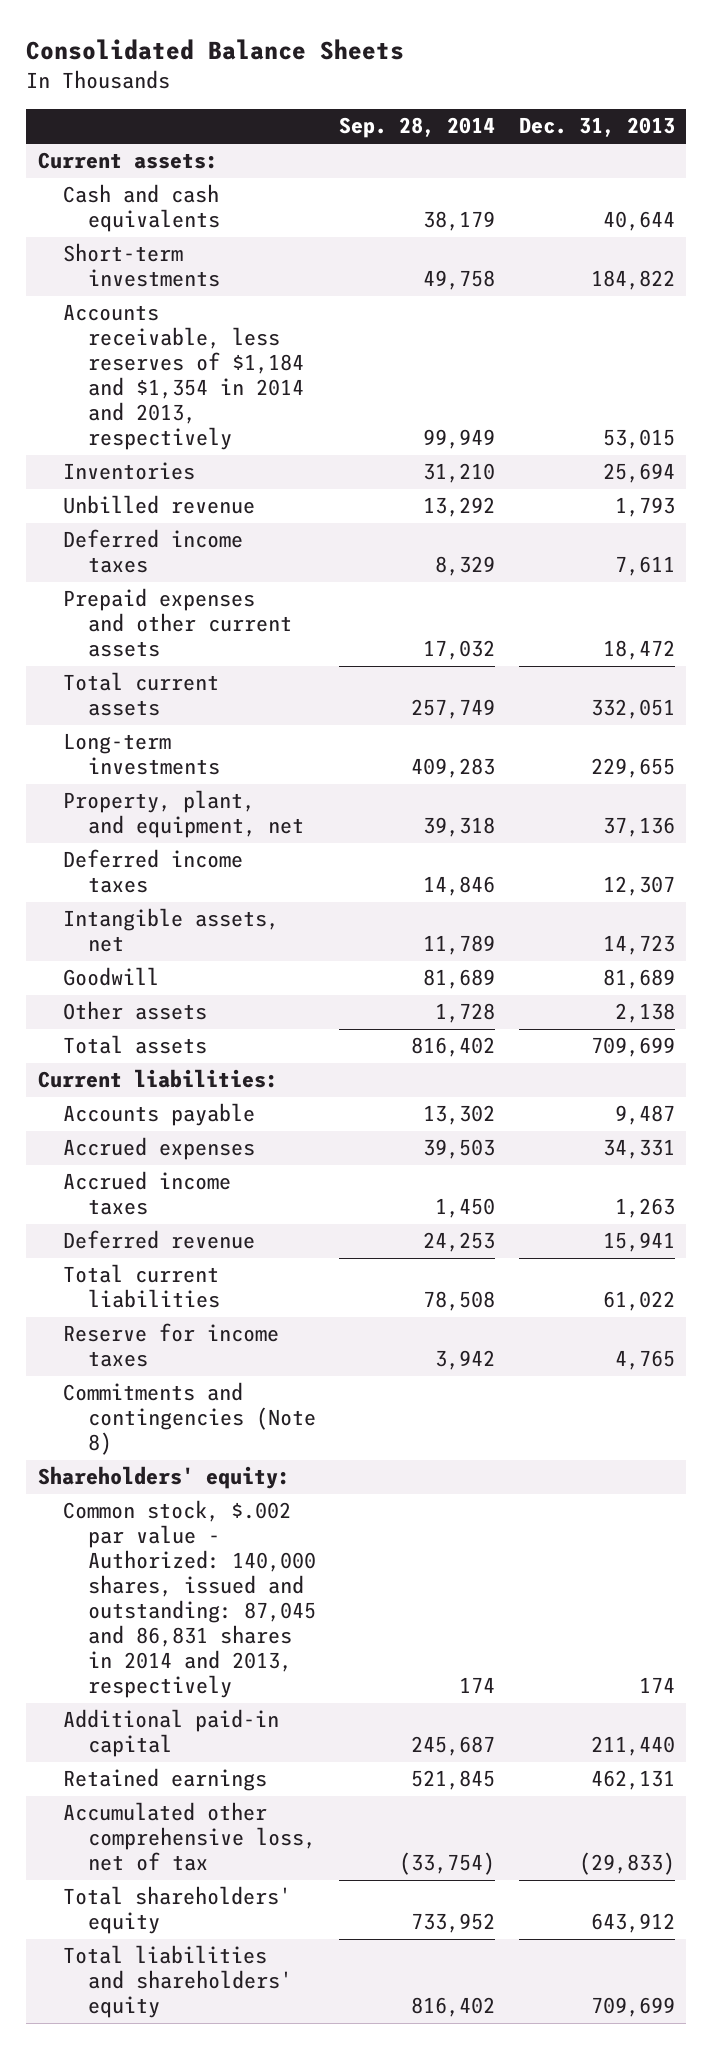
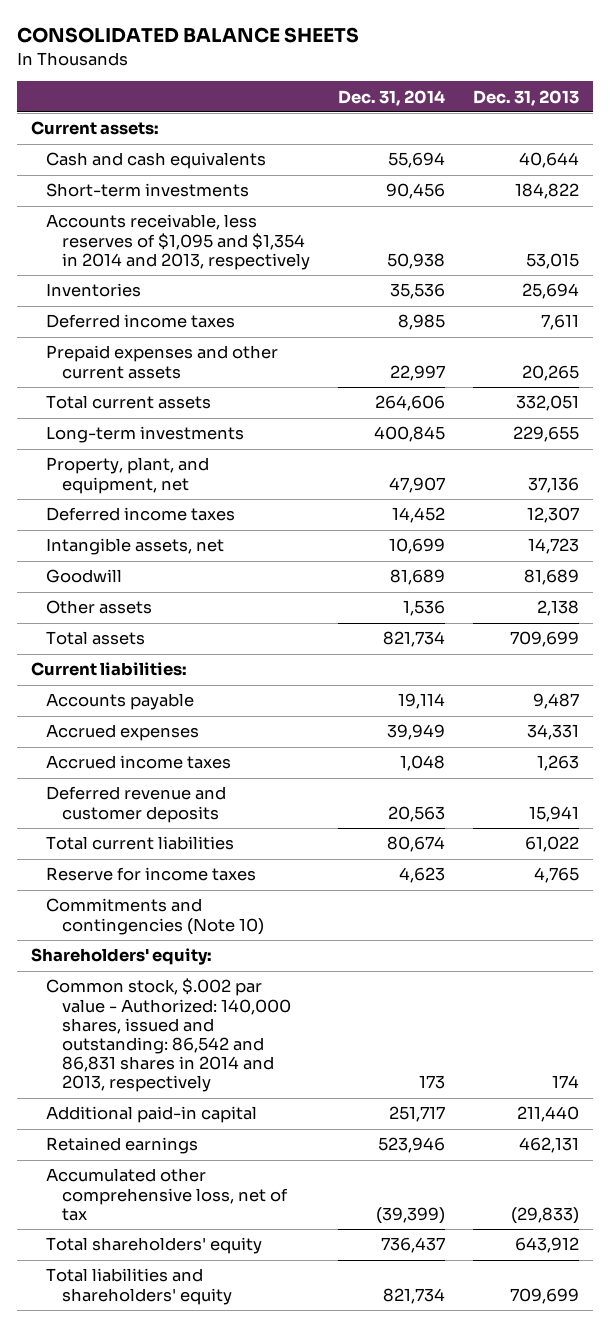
- Consolidated Balance Sheets
+ CONSOLIDATED BALANCE SHEETS
- | Sep. 28, 2014 | Dec. 31, 2013
+ | Dec. 31, 2014 | Dec. 31, 2013
- Accounts receivable, less reserves of $1,184 and $1,354 in 2014 and 2013, respectively | 99,949 | 53,015
+ Accounts receivable, less reserves of $1,095 and $1,354 in 2014 and 2013, respectively | 50,938 | 53,015
- Unbilled revenue | 13,292 | 1,793
- Prepaid expenses and other current assets | 17,032 | 18,472
+ Prepaid expenses and other current assets | 22,997 | 20,265
- Deferred revenue | 24,253 | 15,941
+ Deferred revenue and customer deposits | 20,563 | 15,941
- Commitments and contingencies (Note 8)
+ Commitments and contingencies (Note 10)
- Common stock, $.002 par value - Authorized: 140,000 shares, issued and outstanding: 87,045 and 86,831 shares in 2014 and 2013, respectively | 174 | 174
+ Common stock, $.002 par value - Authorized: 140,000 shares, issued and outstanding: 86,542 and 86,831 shares in 2014 and 2013, respectively | 173 | 174

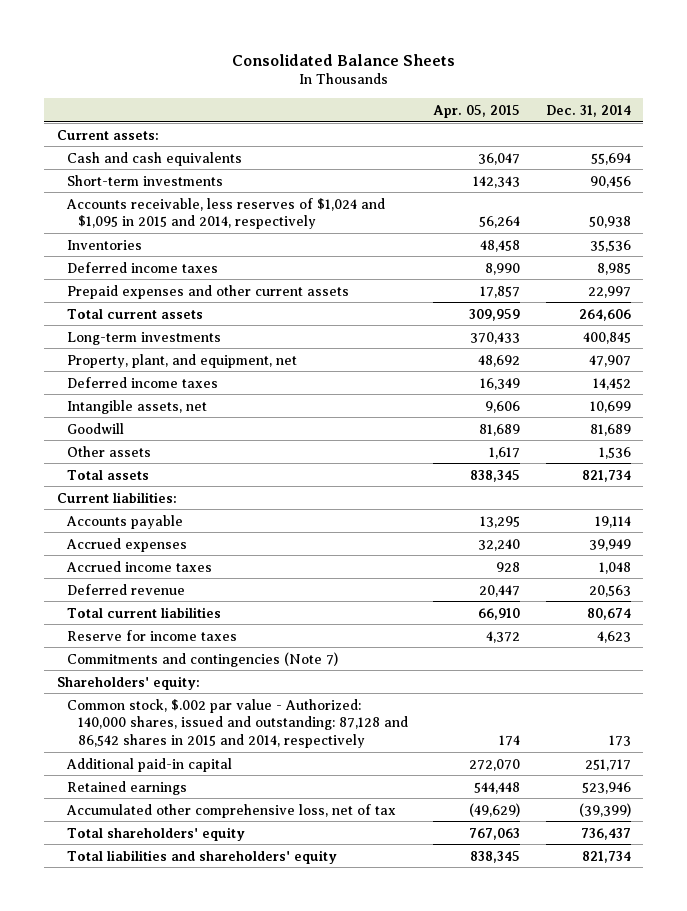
- CONSOLIDATED BALANCE SHEETS
+ Consolidated Balance Sheets
- | Dec. 31, 2014 | Dec. 31, 2013
+ | Apr. 05, 2015 | Dec. 31, 2014
- Accounts receivable, less reserves of $1,095 and $1,354 in 2014 and 2013, respectively | 50,938 | 53,015
+ Accounts receivable, less reserves of $1,024 and $1,095 in 2015 and 2014, respectively | 56,264 | 50,938
- Deferred revenue and customer deposits | 20,563 | 15,941
+ Deferred revenue | 20,447 | 20,563
- Commitments and contingencies (Note 10)
+ Commitments and contingencies (Note 7)
- Common stock, $.002 par value - Authorized: 140,000 shares, issued and outstanding: 86,542 and 86,831 shares in 2014 and 2013, respectively | 173 | 174
+ Common stock, $.002 par value - Authorized: 140,000 shares, issued and outstanding: 87,128 and 86,542 shares in 2015 and 2014, respectively | 174 | 173

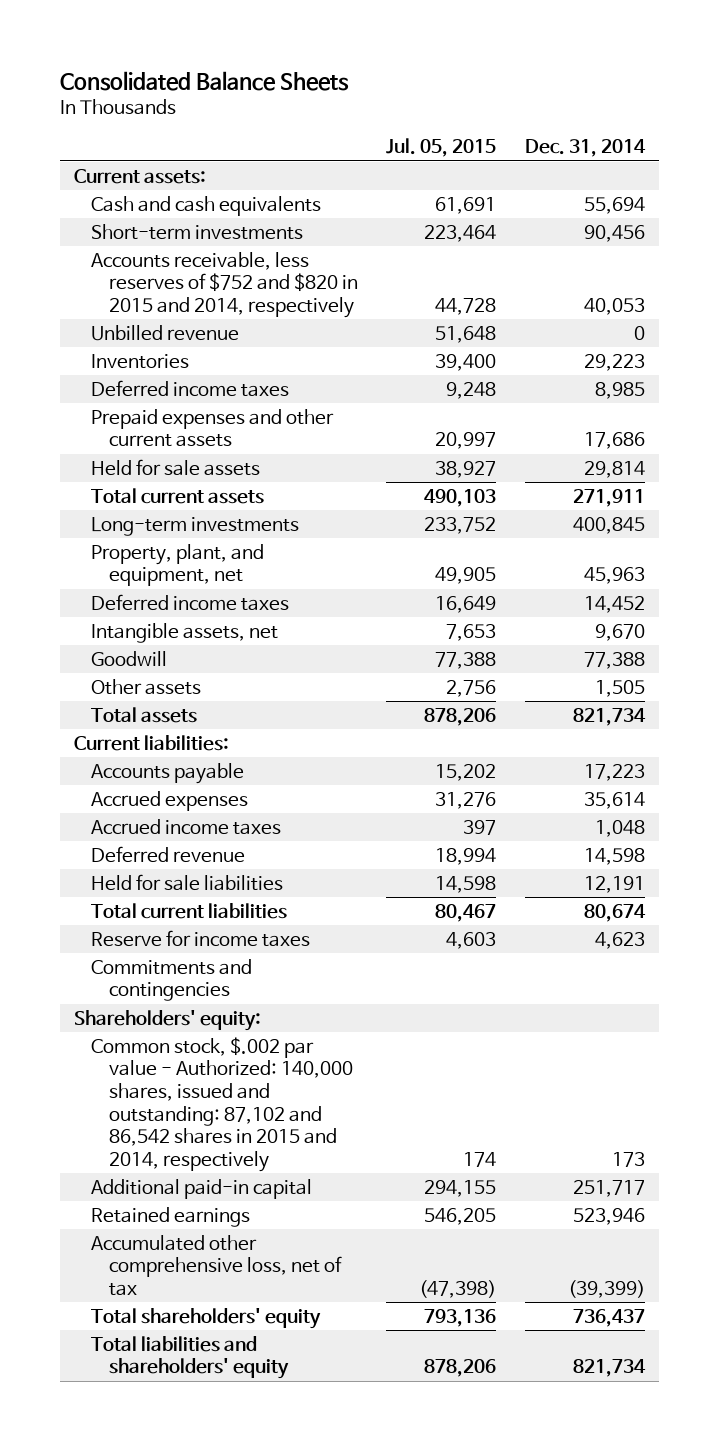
- | Apr. 05, 2015 | Dec. 31, 2014
+ | Jul. 05, 2015 | Dec. 31, 2014
- Accounts receivable, less reserves of $1,024 and $1,095 in 2015 and 2014, respectively | 56,264 | 50,938
- Inventories | 48,458 | 35,536
+ Accounts receivable, less reserves of $752 and $820 in 2015 and 2014, respectively | 44,728 | 40,053
+ Unbilled revenue | 51,648 | 0
+ Inventories | 39,400 | 29,223
- Prepaid expenses and other current assets | 17,857 | 22,997
- Total current assets | 309,959 | 264,606
+ Prepaid expenses and other current assets | 20,997 | 17,686
+ Held for sale assets | 38,927 | 29,814
+ Total current assets | 490,103 | 271,911
- Property, plant, and equipment, net | 48,692 | 47,907
+ Property, plant, and equipment, net | 49,905 | 45,963
- Intangible assets, net | 9,606 | 10,699
- Goodwill | 81,689 | 81,689
- Other assets | 1,617 | 1,536
+ Intangible assets, net | 7,653 | 9,670
+ Goodwill | 77,388 | 77,388
+ Other assets | 2,756 | 1,505
- Accounts payable | 13,295 | 19,114
- Accrued expenses | 32,240 | 39,949
+ Accounts payable | 15,202 | 17,223
+ Accrued expenses | 31,276 | 35,614
- Deferred revenue | 20,447 | 20,563
+ Deferred revenue | 18,994 | 14,598
+ Held for sale liabilities | 14,598 | 12,191
- Commitments and contingencies (Note 7)
+ Commitments and contingencies
- Common stock, $.002 par value - Authorized: 140,000 shares, issued and outstanding: 87,128 and 86,542 shares in 2015 and 2014, respectively | 174 | 173
+ Common stock, $.002 par value - Authorized: 140,000 shares, issued and outstanding: 87,102 and 86,542 shares in 2015 and 2014, respectively | 174 | 173

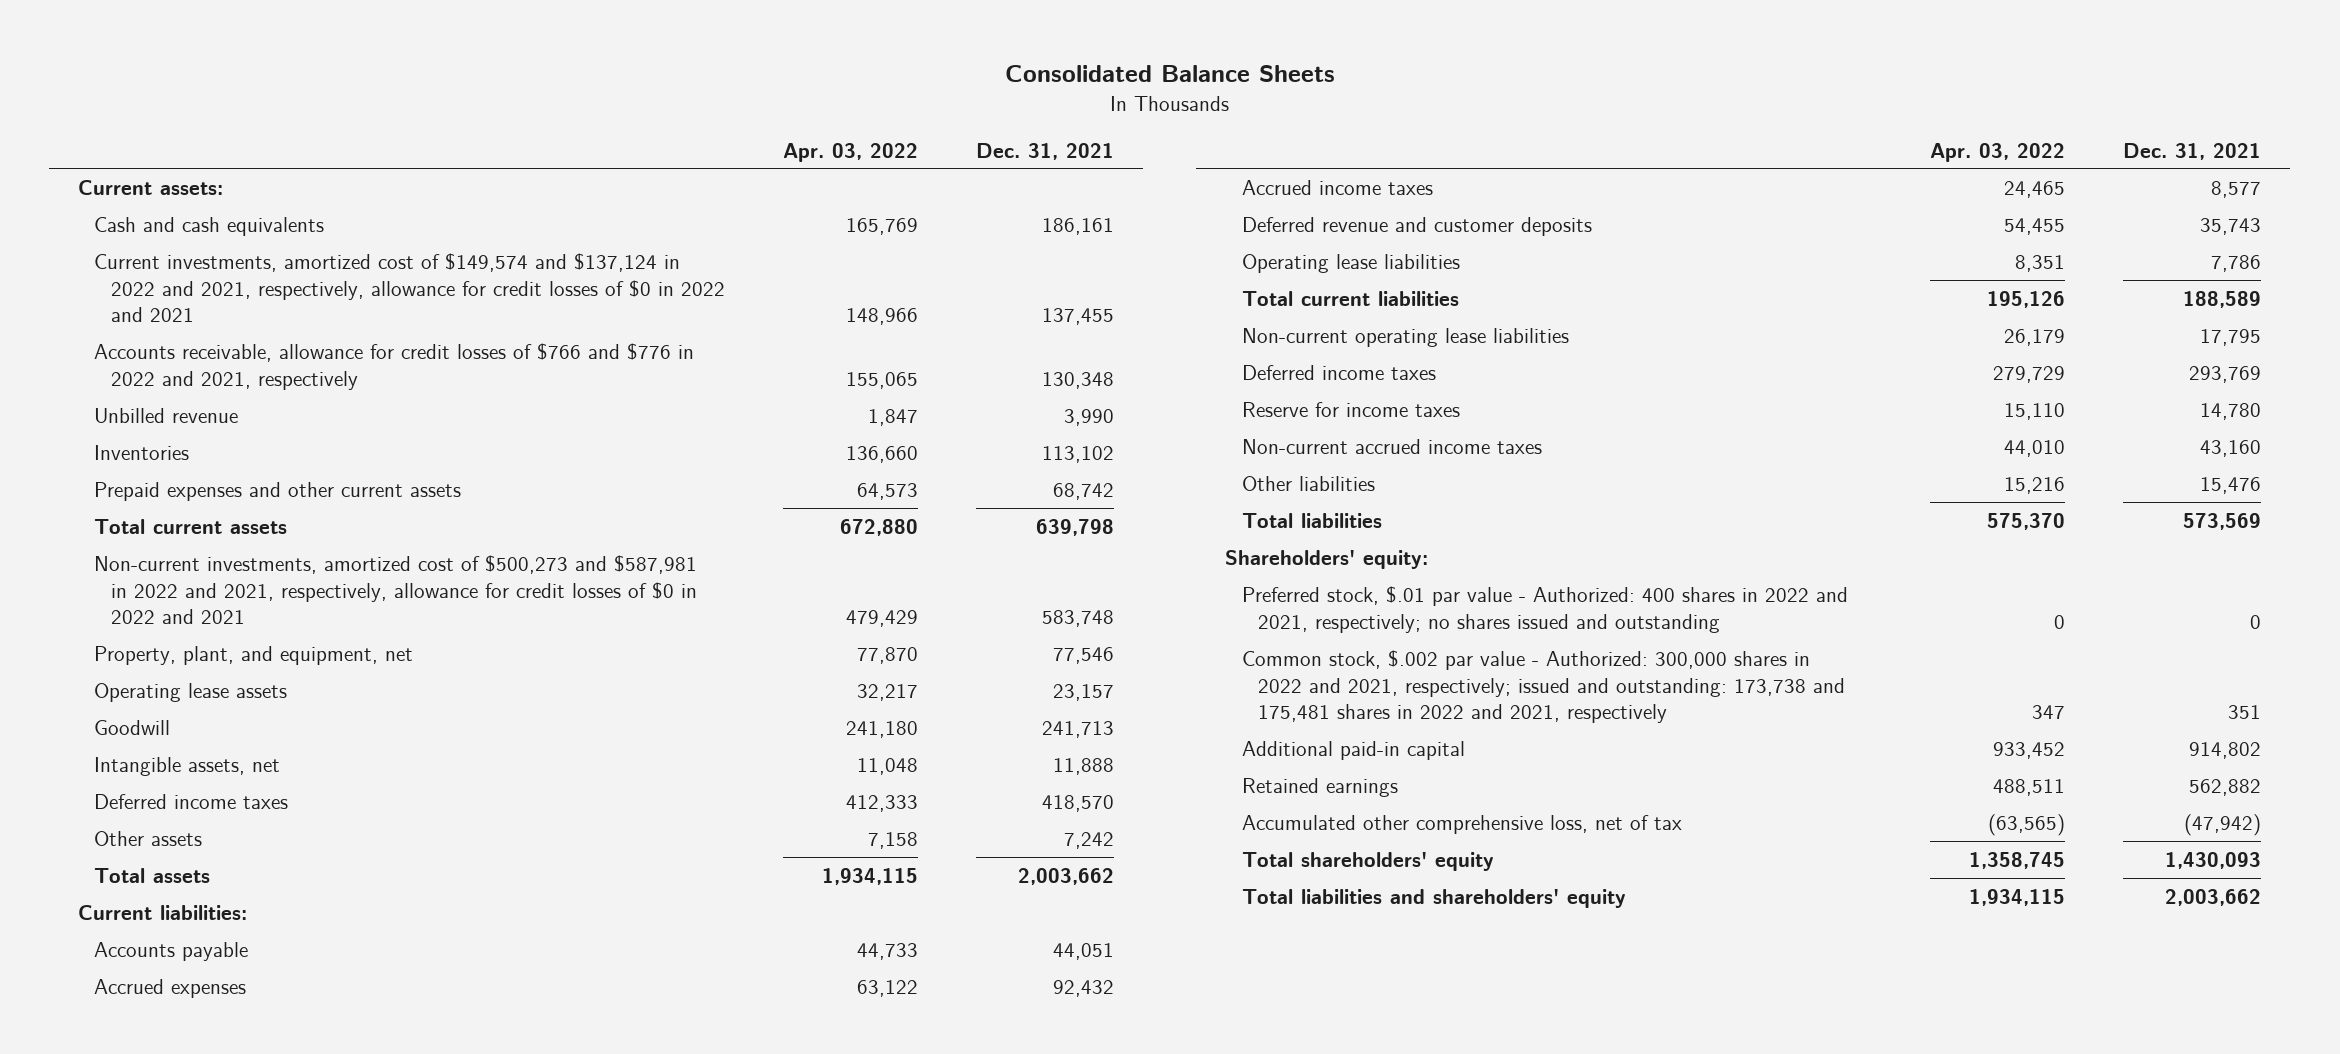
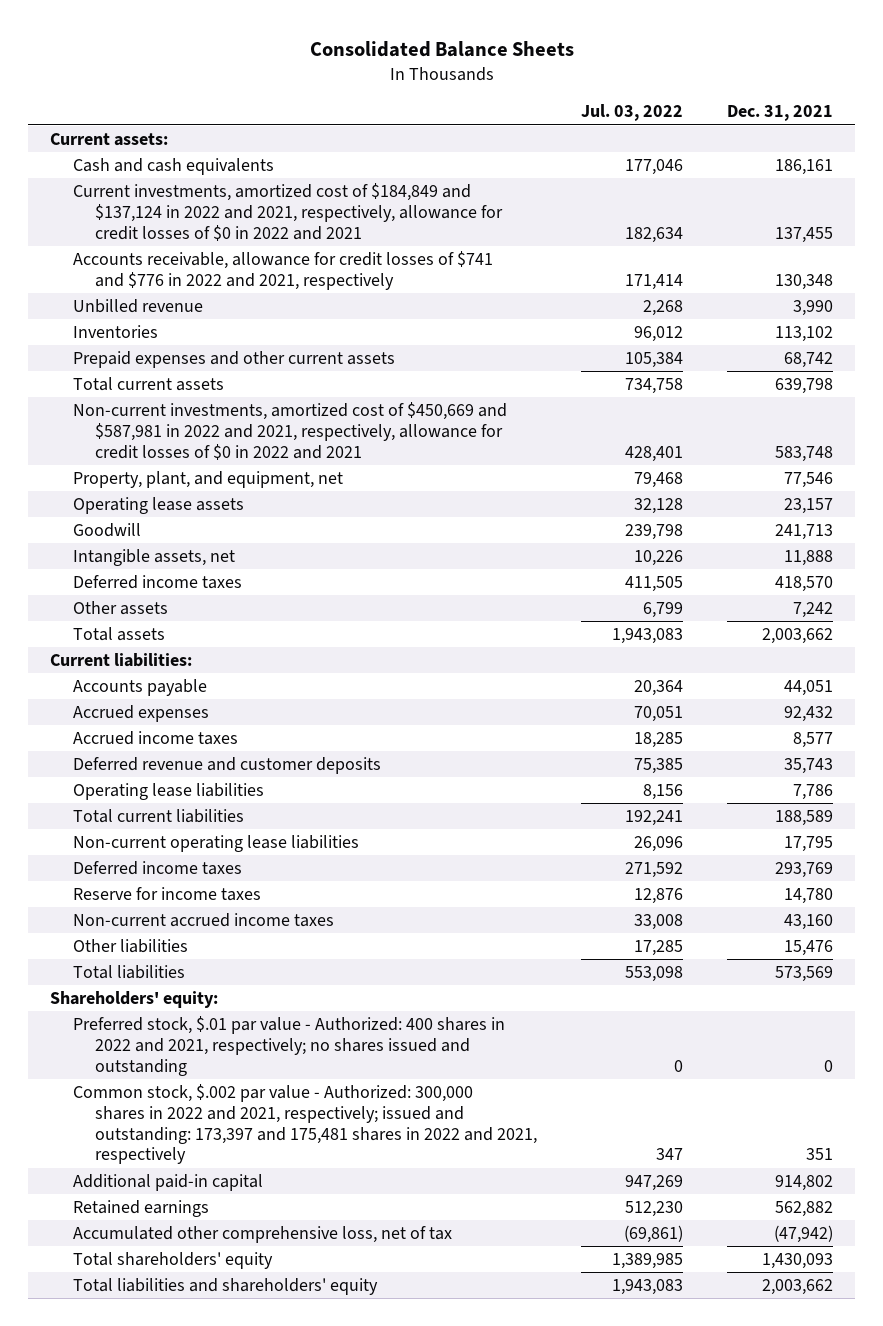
- | Apr. 03, 2022 | Dec. 31, 2021
+ | Jul. 03, 2022 | Dec. 31, 2021
- Current investments, amortized cost of $149,574 and $137,124 in 2022 and 2021, respectively, allowance for credit losses of $0 in 2022 and 2021 | 148,966 | 137,455
- Accounts receivable, allowance for credit losses of $766 and $776 in 2022 and 2021, respectively | 155,065 | 130,348
+ Current investments, amortized cost of $184,849 and $137,124 in 2022 and 2021, respectively, allowance for credit losses of $0 in 2022 and 2021 | 182,634 | 137,455
+ Accounts receivable, allowance for credit losses of $741 and $776 in 2022 and 2021, respectively | 171,414 | 130,348
- Non-current investments, amortized cost of $500,273 and $587,981 in 2022 and 2021, respectively, allowance for credit losses of $0 in 2022 and 2021 | 479,429 | 583,748
+ Non-current investments, amortized cost of $450,669 and $587,981 in 2022 and 2021, respectively, allowance for credit losses of $0 in 2022 and 2021 | 428,401 | 583,748
- Common stock, $.002 par value - Authorized: 300,000 shares in 2022 and 2021, respectively; issued and outstanding: 173,738 and 175,481 shares in 2022 and 2021, respectively | 347 | 351
+ Common stock, $.002 par value - Authorized: 300,000 shares in 2022 and 2021, respectively; issued and outstanding: 173,397 and 175,481 shares in 2022 and 2021, respectively | 347 | 351

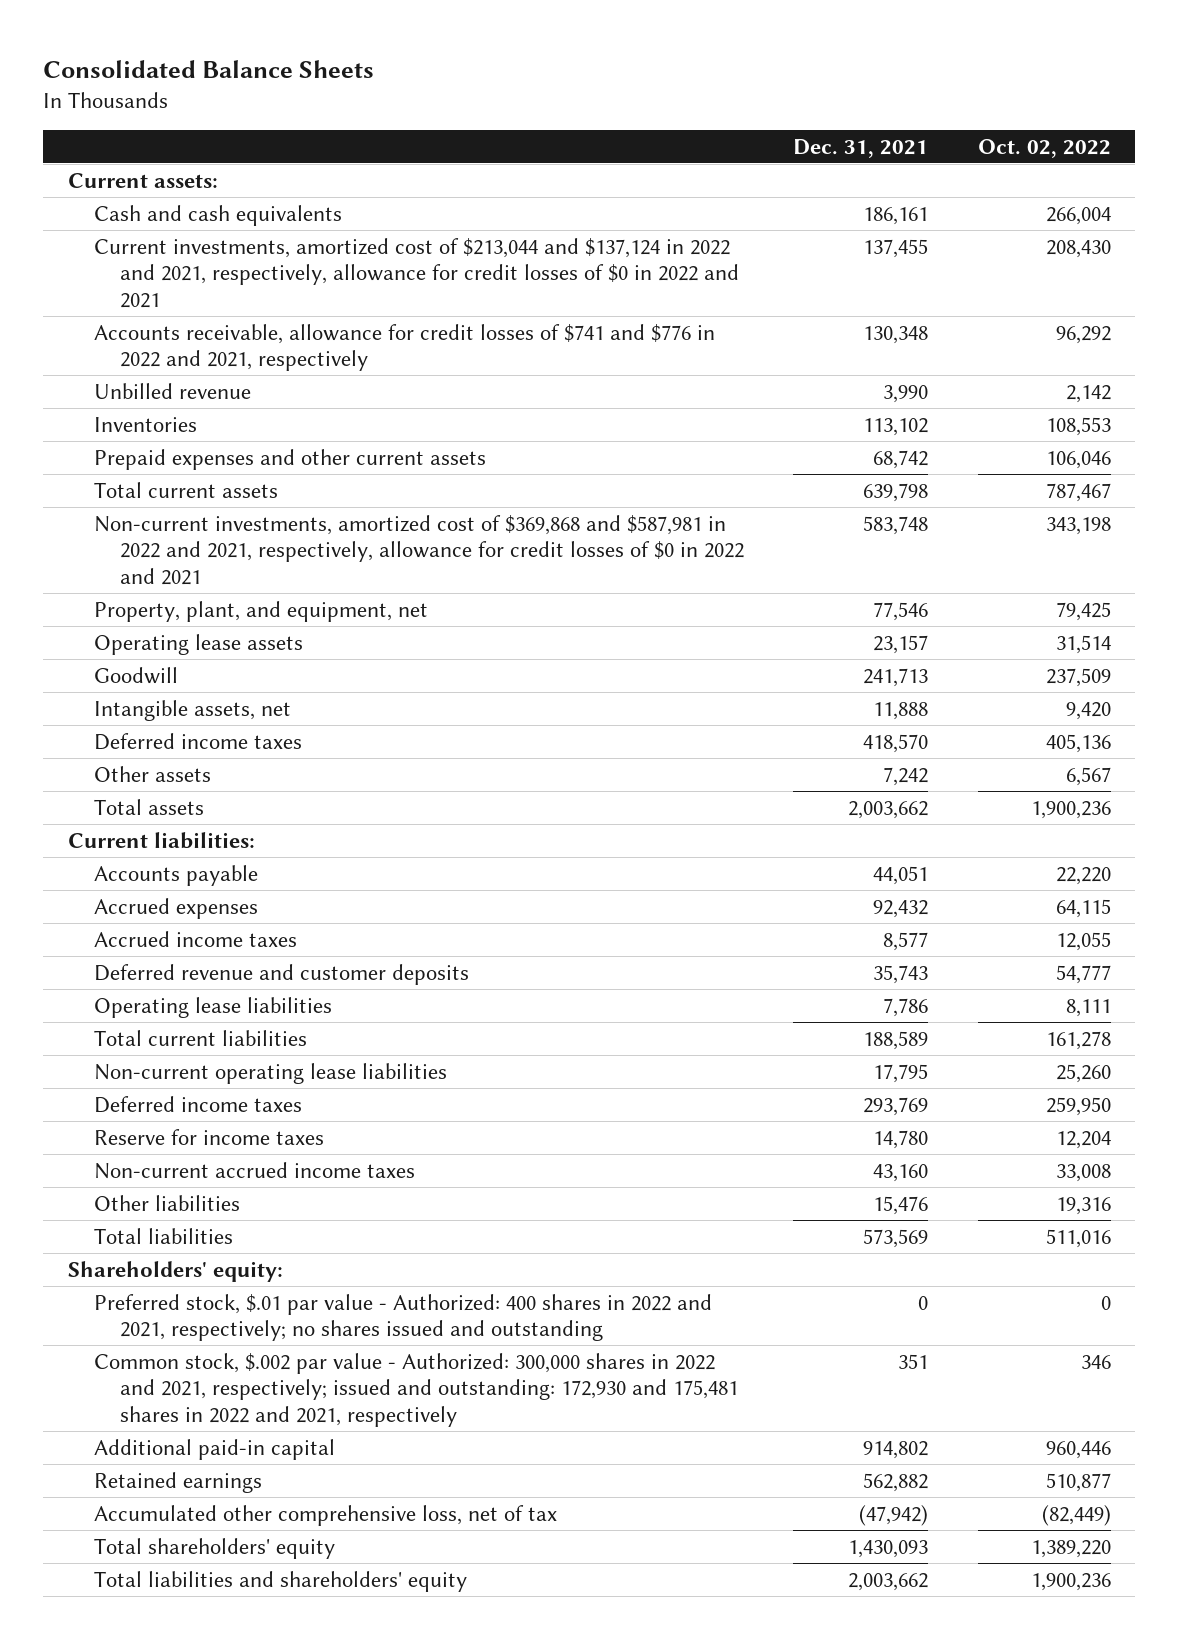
- | Jul. 03, 2022 | Dec. 31, 2021
+ | Dec. 31, 2021 | Oct. 02, 2022
- Current investments, amortized cost of $184,849 and $137,124 in 2022 and 2021, respectively, allowance for credit losses of $0 in 2022 and 2021 | 182,634 | 137,455
+ Current investments, amortized cost of $213,044 and $137,124 in 2022 and 2021, respectively, allowance for credit losses of $0 in 2022 and 2021 | 137,455 | 208,430
- Non-current investments, amortized cost of $450,669 and $587,981 in 2022 and 2021, respectively, allowance for credit losses of $0 in 2022 and 2021 | 428,401 | 583,748
+ Non-current investments, amortized cost of $369,868 and $587,981 in 2022 and 2021, respectively, allowance for credit losses of $0 in 2022 and 2021 | 583,748 | 343,198
- Common stock, $.002 par value - Authorized: 300,000 shares in 2022 and 2021, respectively; issued and outstanding: 173,397 and 175,481 shares in 2022 and 2021, respectively | 347 | 351
+ Common stock, $.002 par value - Authorized: 300,000 shares in 2022 and 2021, respectively; issued and outstanding: 172,930 and 175,481 shares in 2022 and 2021, respectively | 351 | 346

